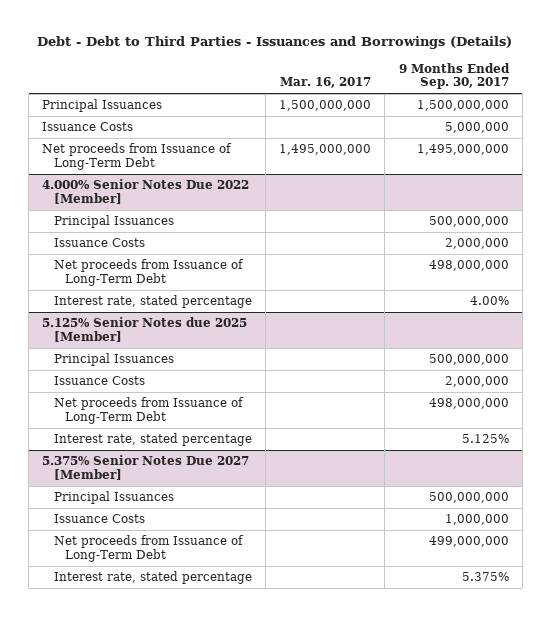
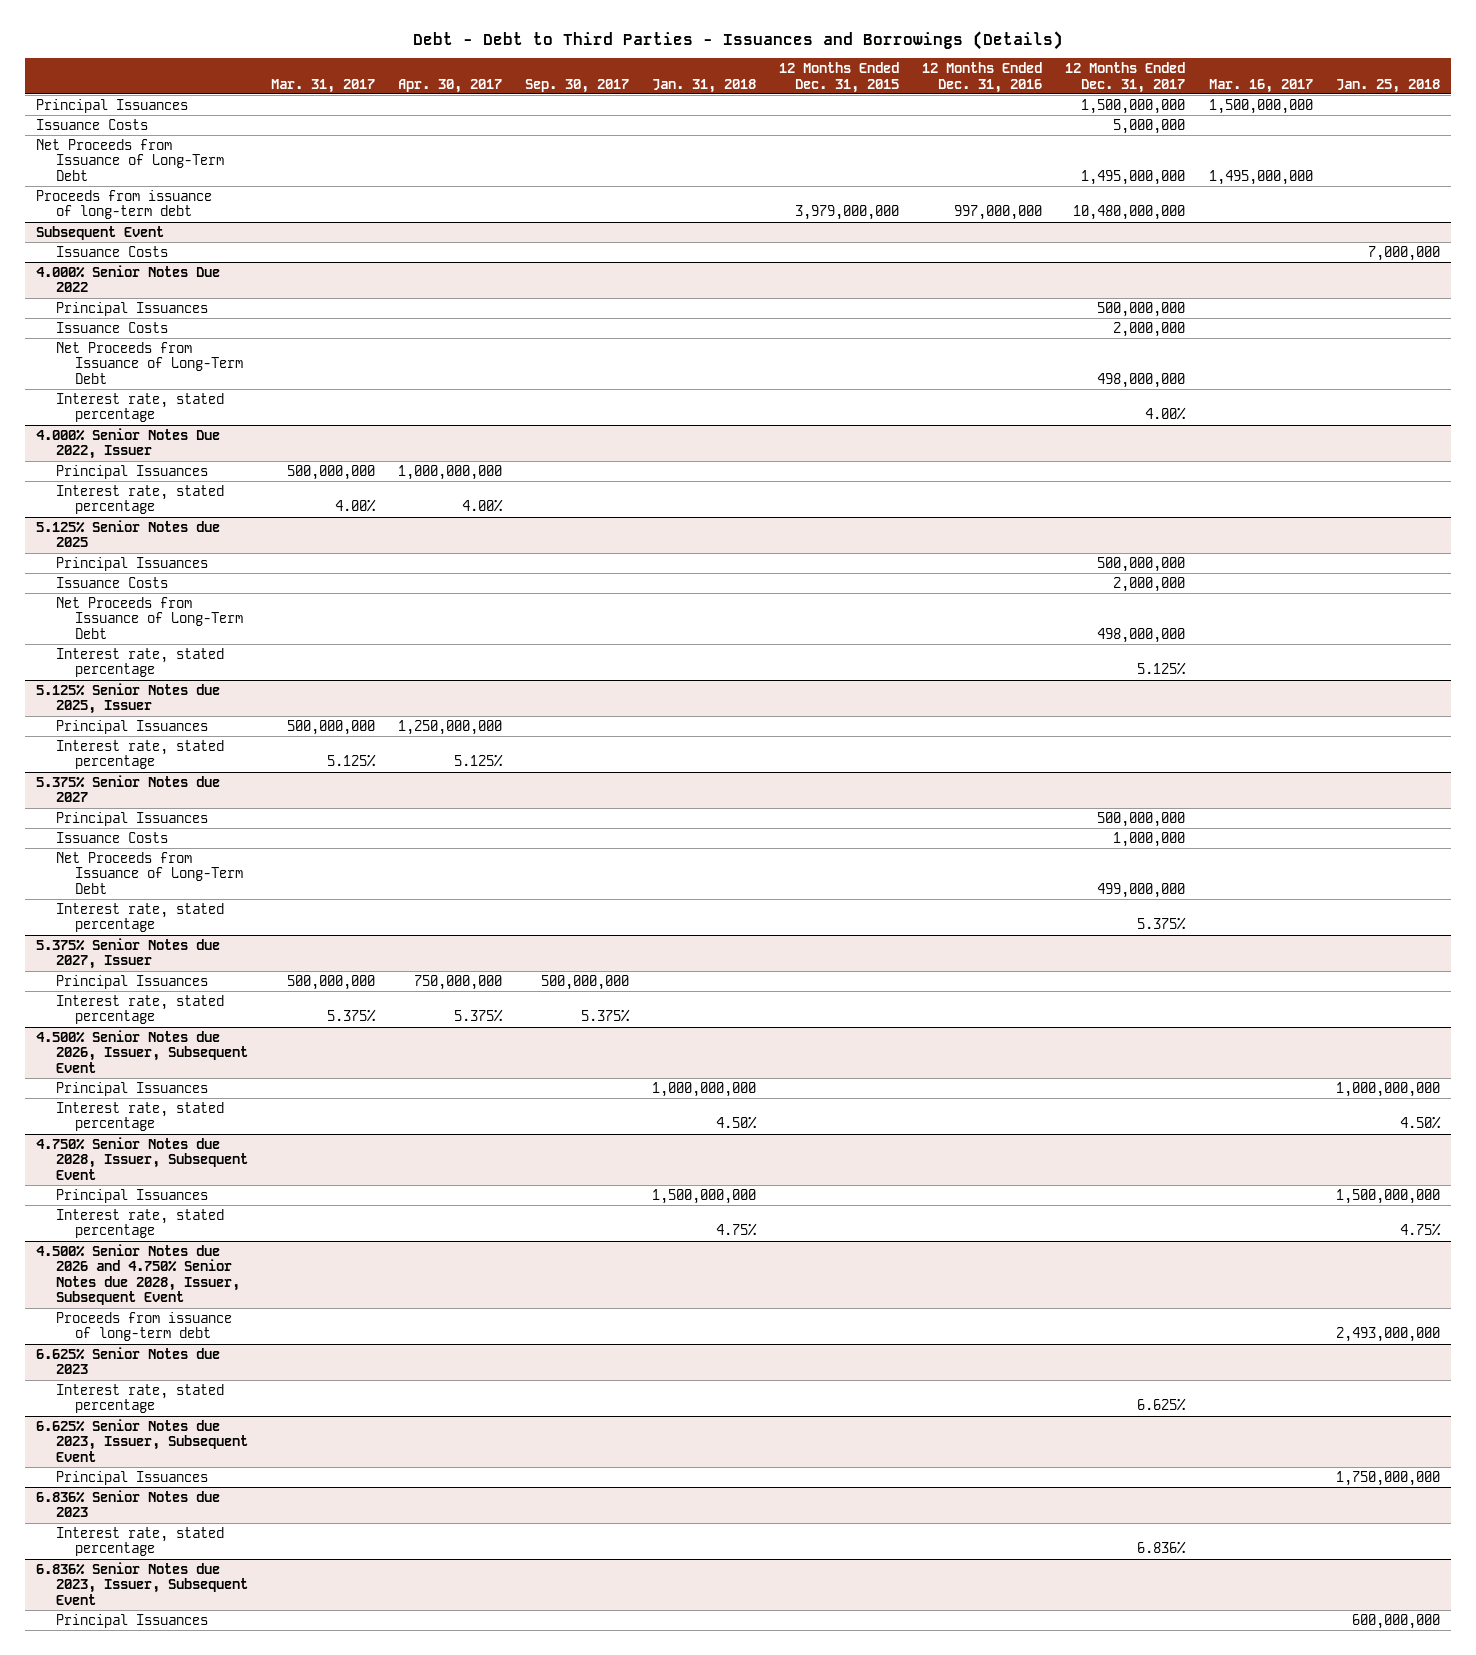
- | Mar. 16, 2017 | 9 Months Ended Sep. 30, 2017
+ | Mar. 31, 2017 | Apr. 30, 2017 | Sep. 30, 2017 | Jan. 31, 2018 | 12 Months Ended Dec. 31, 2015 | 12 Months Ended Dec. 31, 2016 | 12 Months Ended Dec. 31, 2017 | Mar. 16, 2017 | Jan. 25, 2018
- Net proceeds from Issuance of Long-Term Debt | 1,495,000,000 | 1,495,000,000
- 4.000% Senior Notes Due 2022 [Member]
+ Net Proceeds from Issuance of Long-Term Debt | | | | | | | 1,495,000,000 | 1,495,000,000 |
+ Proceeds from issuance of long-term debt | | | | | 3,979,000,000 | 997,000,000 | 10,480,000,000 | |
+ Subsequent Event
+ Issuance Costs | | | | | | | | | 7,000,000
+ 4.000% Senior Notes Due 2022
- Net proceeds from Issuance of Long-Term Debt | | 498,000,000
+ Net Proceeds from Issuance of Long-Term Debt | | | | | | | 498,000,000 | |
- 5.125% Senior Notes due 2025 [Member]
+ 4.000% Senior Notes Due 2022, Issuer
+ Principal Issuances | 500,000,000 | 1,000,000,000 | | | | | | |
+ Interest rate, stated percentage | 4.00% | 4.00% | | | | | | |
+ 5.125% Senior Notes due 2025
- Net proceeds from Issuance of Long-Term Debt | | 498,000,000
+ Net Proceeds from Issuance of Long-Term Debt | | | | | | | 498,000,000 | |
- 5.375% Senior Notes Due 2027 [Member]
+ 5.125% Senior Notes due 2025, Issuer
+ Principal Issuances | 500,000,000 | 1,250,000,000 | | | | | | |
+ Interest rate, stated percentage | 5.125% | 5.125% | | | | | | |
+ 5.375% Senior Notes due 2027
- Net proceeds from Issuance of Long-Term Debt | | 499,000,000
+ Net Proceeds from Issuance of Long-Term Debt | | | | | | | 499,000,000 | |
+ 5.375% Senior Notes due 2027, Issuer
+ Principal Issuances | 500,000,000 | 750,000,000 | 500,000,000 | | | | | |
+ Interest rate, stated percentage | 5.375% | 5.375% | 5.375% | | | | | |
+ 4.500% Senior Notes due 2026, Issuer, Subsequent Event
+ Principal Issuances | | | | 1,000,000,000 | | | | | 1,000,000,000
+ Interest rate, stated percentage | | | | 4.50% | | | | | 4.50%
+ 4.750% Senior Notes due 2028, Issuer, Subsequent Event
+ Principal Issuances | | | | 1,500,000,000 | | | | | 1,500,000,000
+ Interest rate, stated percentage | | | | 4.75% | | | | | 4.75%
+ 4.500% Senior Notes due 2026 and 4.750% Senior Notes due 2028, Issuer, Subsequent Event
+ Proceeds from issuance of long-term debt | | | | | | | | | 2,493,000,000
+ 6.625% Senior Notes due 2023
+ Interest rate, stated percentage | | | | | | | 6.625% | |
+ 6.625% Senior Notes due 2023, Issuer, Subsequent Event
+ Principal Issuances | | | | | | | | | 1,750,000,000
+ 6.836% Senior Notes due 2023
+ Interest rate, stated percentage | | | | | | | 6.836% | |
+ 6.836% Senior Notes due 2023, Issuer, Subsequent Event
+ Principal Issuances | | | | | | | | | 600,000,000

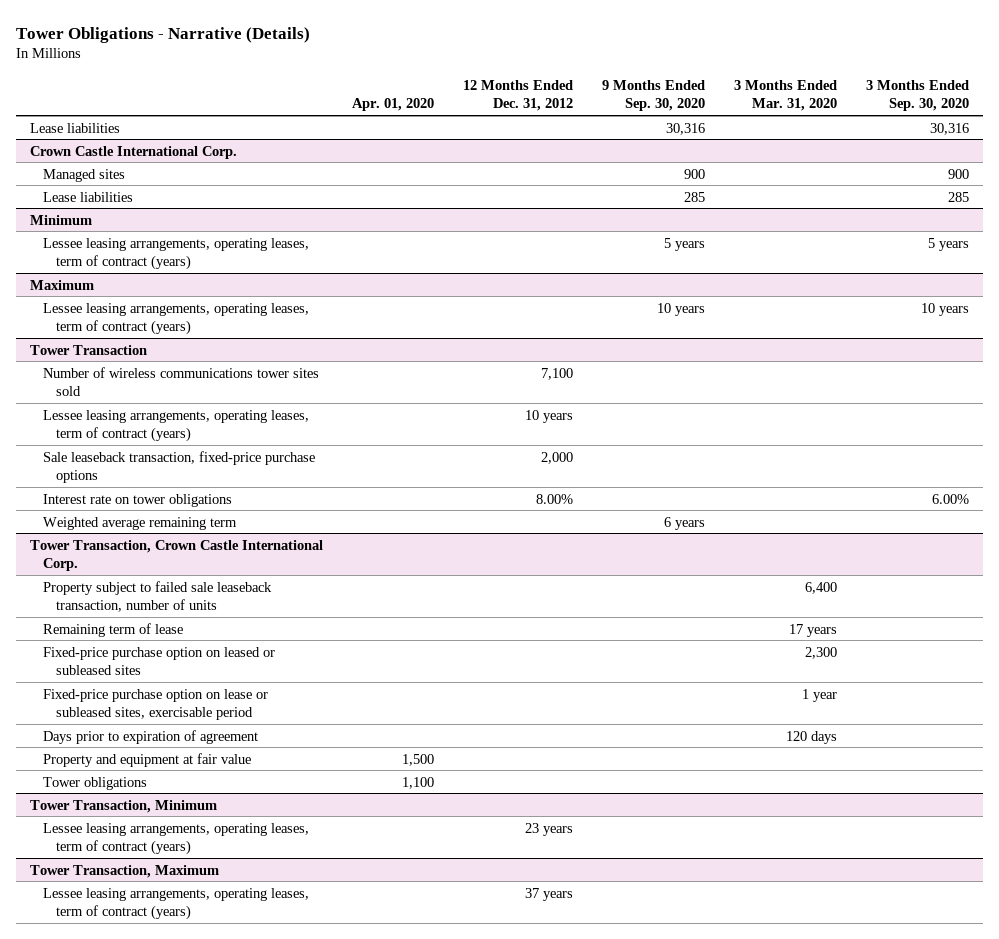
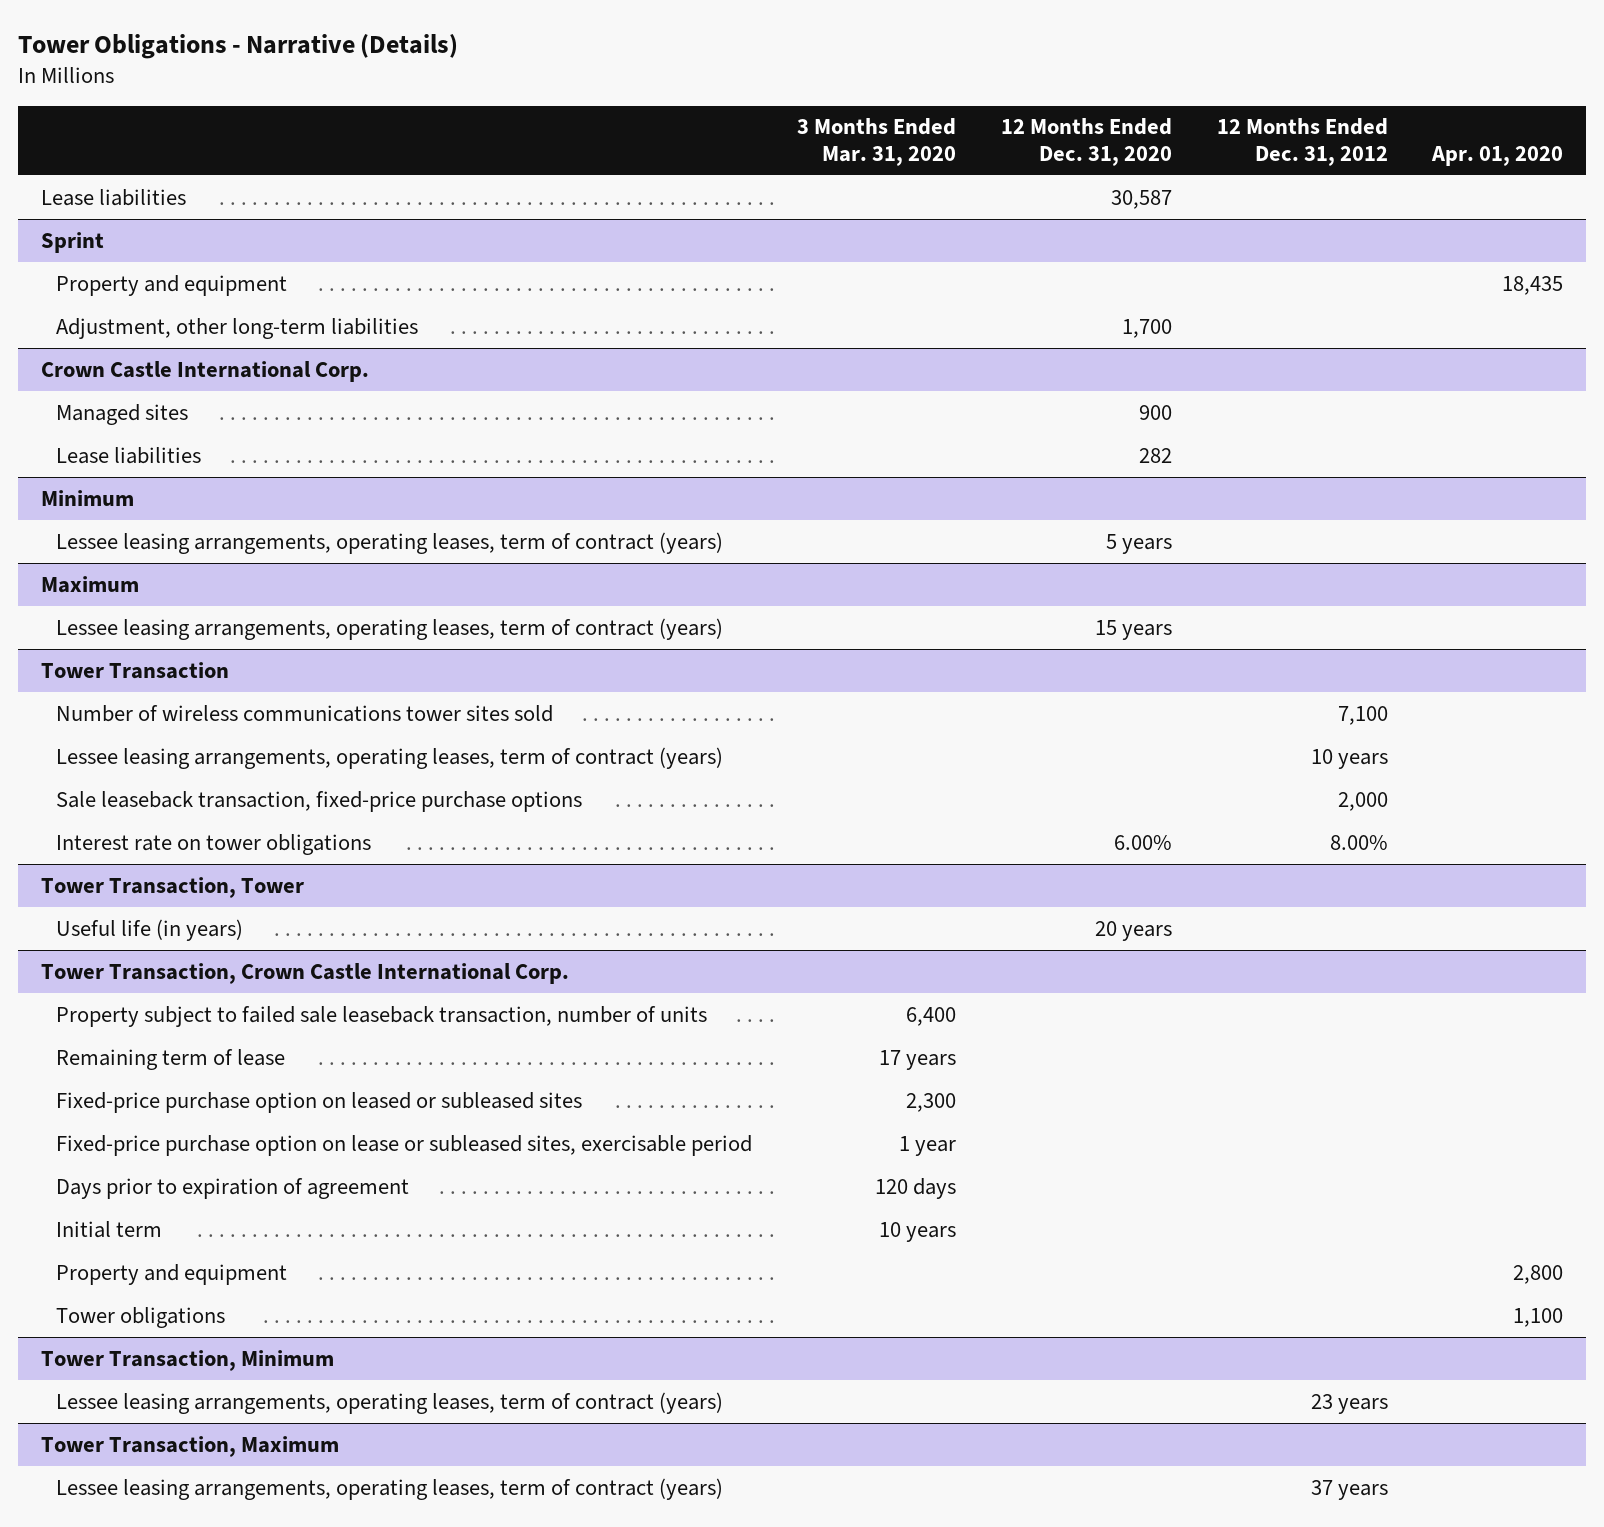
- | Apr. 01, 2020 | 12 Months Ended Dec. 31, 2012 | 9 Months Ended Sep. 30, 2020 | 3 Months Ended Mar. 31, 2020 | 3 Months Ended Sep. 30, 2020
+ | 3 Months Ended Mar. 31, 2020 | 12 Months Ended Dec. 31, 2020 | 12 Months Ended Dec. 31, 2012 | Apr. 01, 2020
+ Sprint
+ Property and equipment | | | | 18,435
+ Adjustment, other long-term liabilities | | 1,700 | |
@ Tower Transaction
- Weighted average remaining term | | | 6 years | |
+ Tower Transaction, Tower
+ Useful life (in years) | | 20 years | |
@ Tower Transaction, Crown Castle International Corp.
- Property and equipment at fair value | 1,500 | | | |
+ Initial term | 10 years | | |
+ Property and equipment | | | | 2,800

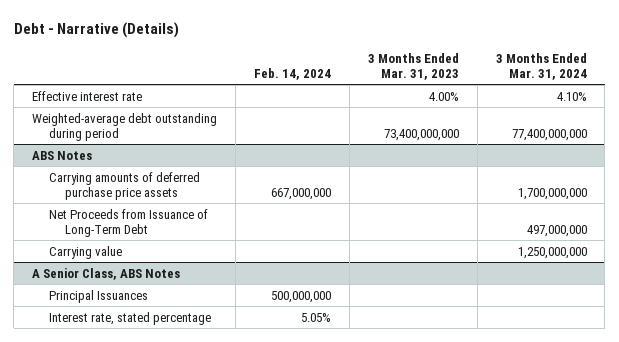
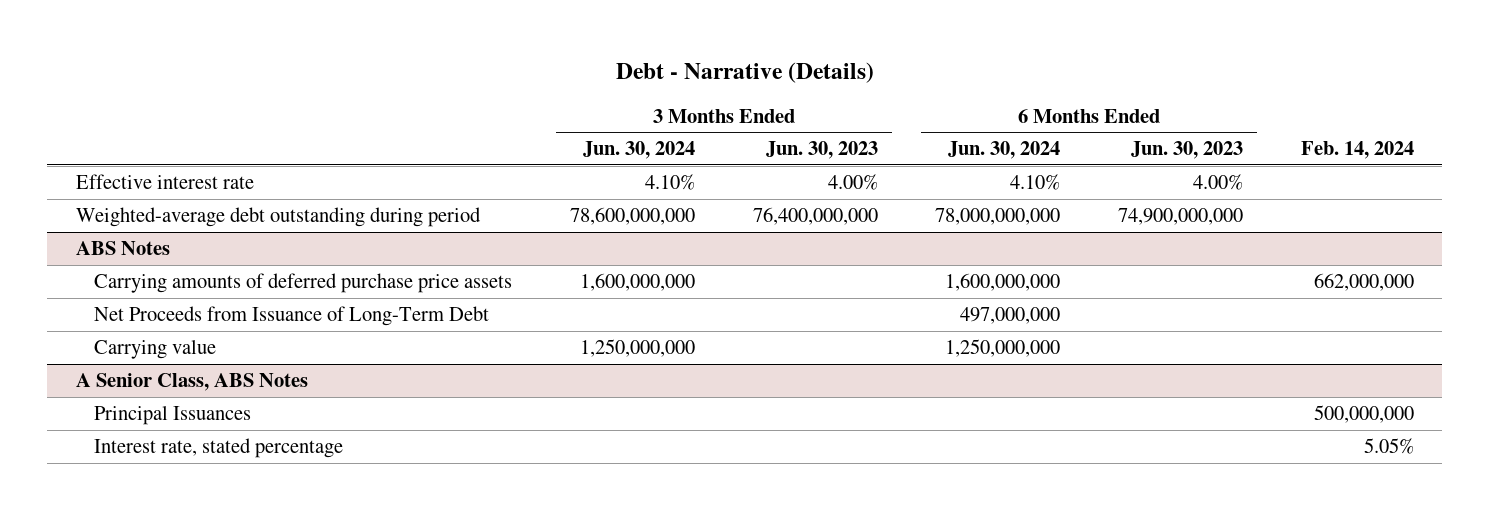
- | Feb. 14, 2024 | 3 Months Ended Mar. 31, 2023 | 3 Months Ended Mar. 31, 2024
+ | 3 Months Ended Jun. 30, 2024 | 3 Months Ended Jun. 30, 2023 | 6 Months Ended Jun. 30, 2024 | 6 Months Ended Jun. 30, 2023 | Feb. 14, 2024
@ ABS Notes
- Carrying amounts of deferred purchase price assets | 667,000,000 | | 1,700,000,000
+ Carrying amounts of deferred purchase price assets | 1,600,000,000 | | 1,600,000,000 | | 662,000,000

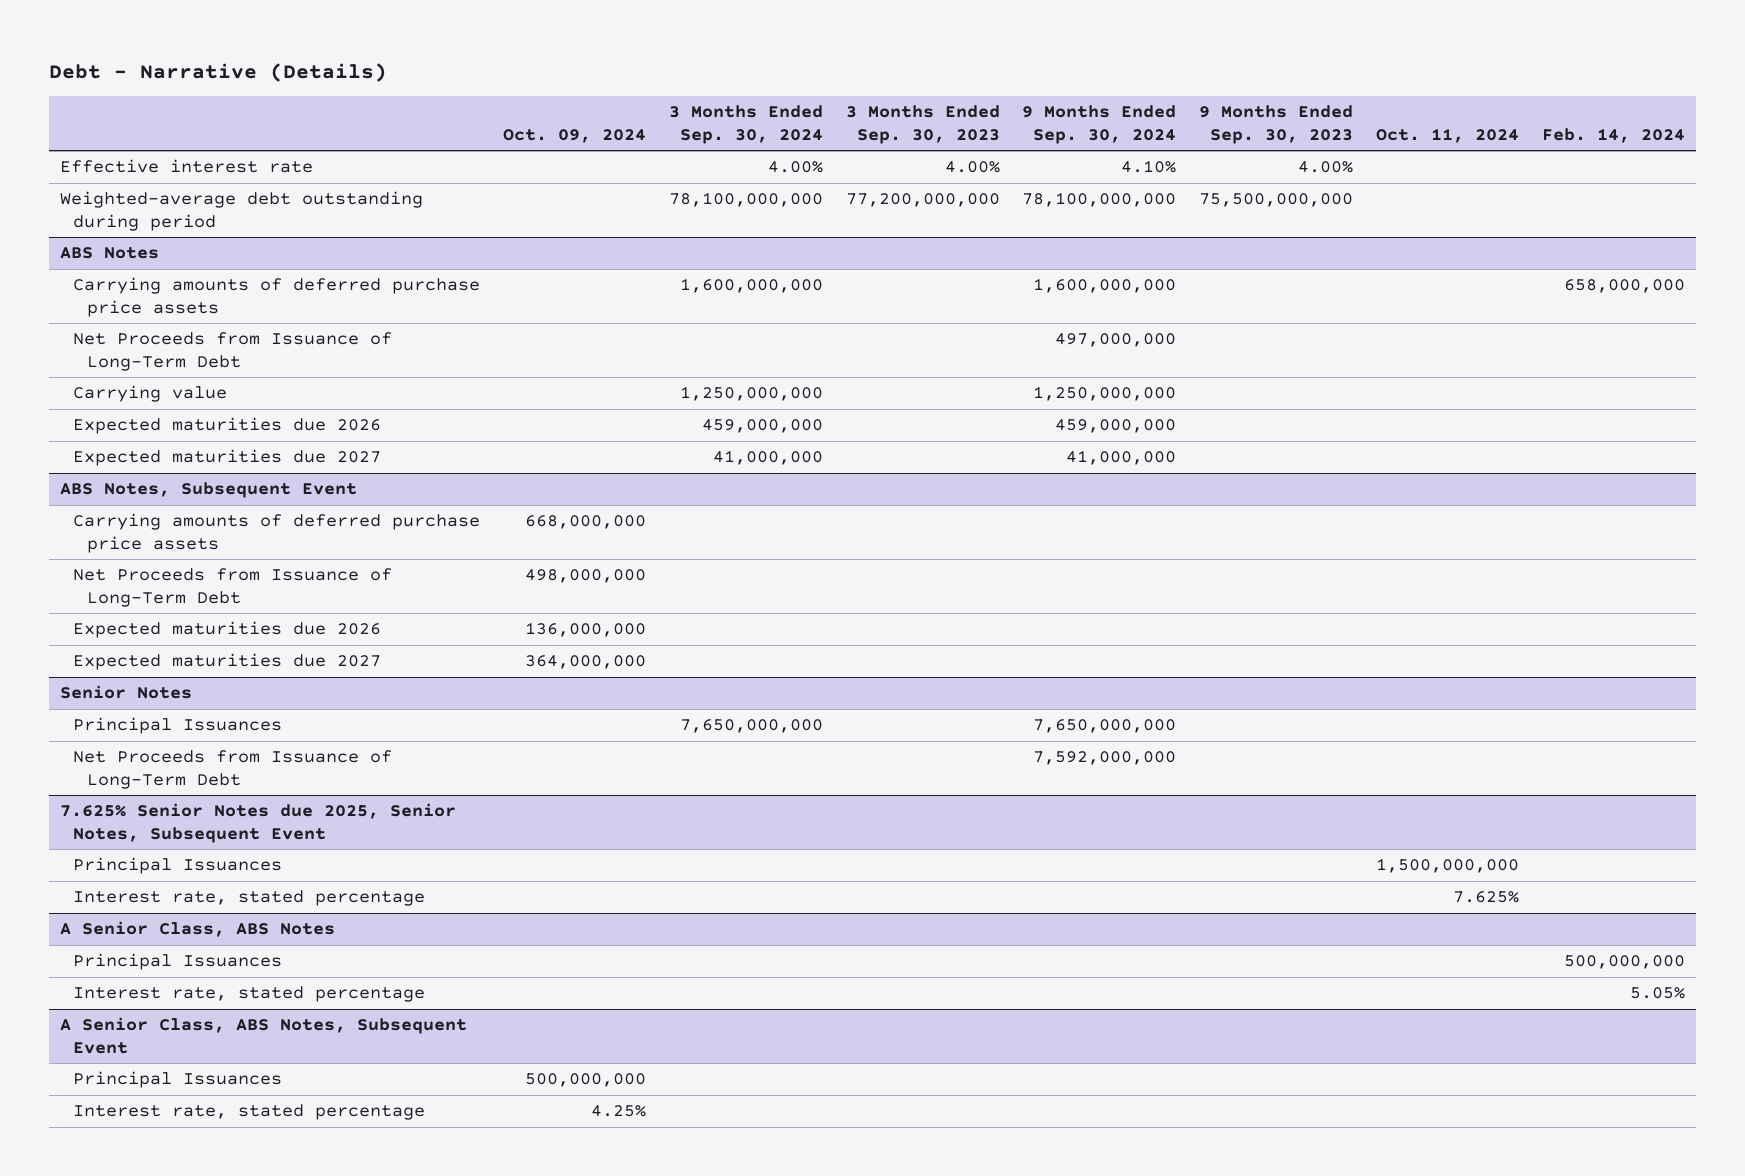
- | 3 Months Ended Jun. 30, 2024 | 3 Months Ended Jun. 30, 2023 | 6 Months Ended Jun. 30, 2024 | 6 Months Ended Jun. 30, 2023 | Feb. 14, 2024
+ | Oct. 09, 2024 | 3 Months Ended Sep. 30, 2024 | 3 Months Ended Sep. 30, 2023 | 9 Months Ended Sep. 30, 2024 | 9 Months Ended Sep. 30, 2023 | Oct. 11, 2024 | Feb. 14, 2024
@ ABS Notes
- Carrying amounts of deferred purchase price assets | 1,600,000,000 | | 1,600,000,000 | | 662,000,000
+ Carrying amounts of deferred purchase price assets | | 1,600,000,000 | | 1,600,000,000 | | | 658,000,000
+ Expected maturities due 2026 | | 459,000,000 | | 459,000,000 | | |
+ Expected maturities due 2027 | | 41,000,000 | | 41,000,000 | | |
+ ABS Notes, Subsequent Event
+ Carrying amounts of deferred purchase price assets | 668,000,000 | | | | | |
+ Net Proceeds from Issuance of Long-Term Debt | 498,000,000 | | | | | |
+ Expected maturities due 2026 | 136,000,000 | | | | | |
+ Expected maturities due 2027 | 364,000,000 | | | | | |
+ Senior Notes
+ Principal Issuances | | 7,650,000,000 | | 7,650,000,000 | | |
+ Net Proceeds from Issuance of Long-Term Debt | | | | 7,592,000,000 | | |
+ 7.625% Senior Notes due 2025, Senior Notes, Subsequent Event
+ Principal Issuances | | | | | | 1,500,000,000 |
+ Interest rate, stated percentage | | | | | | 7.625% |
+ A Senior Class, ABS Notes, Subsequent Event
+ Principal Issuances | 500,000,000 | | | | | |
+ Interest rate, stated percentage | 4.25% | | | | | |

